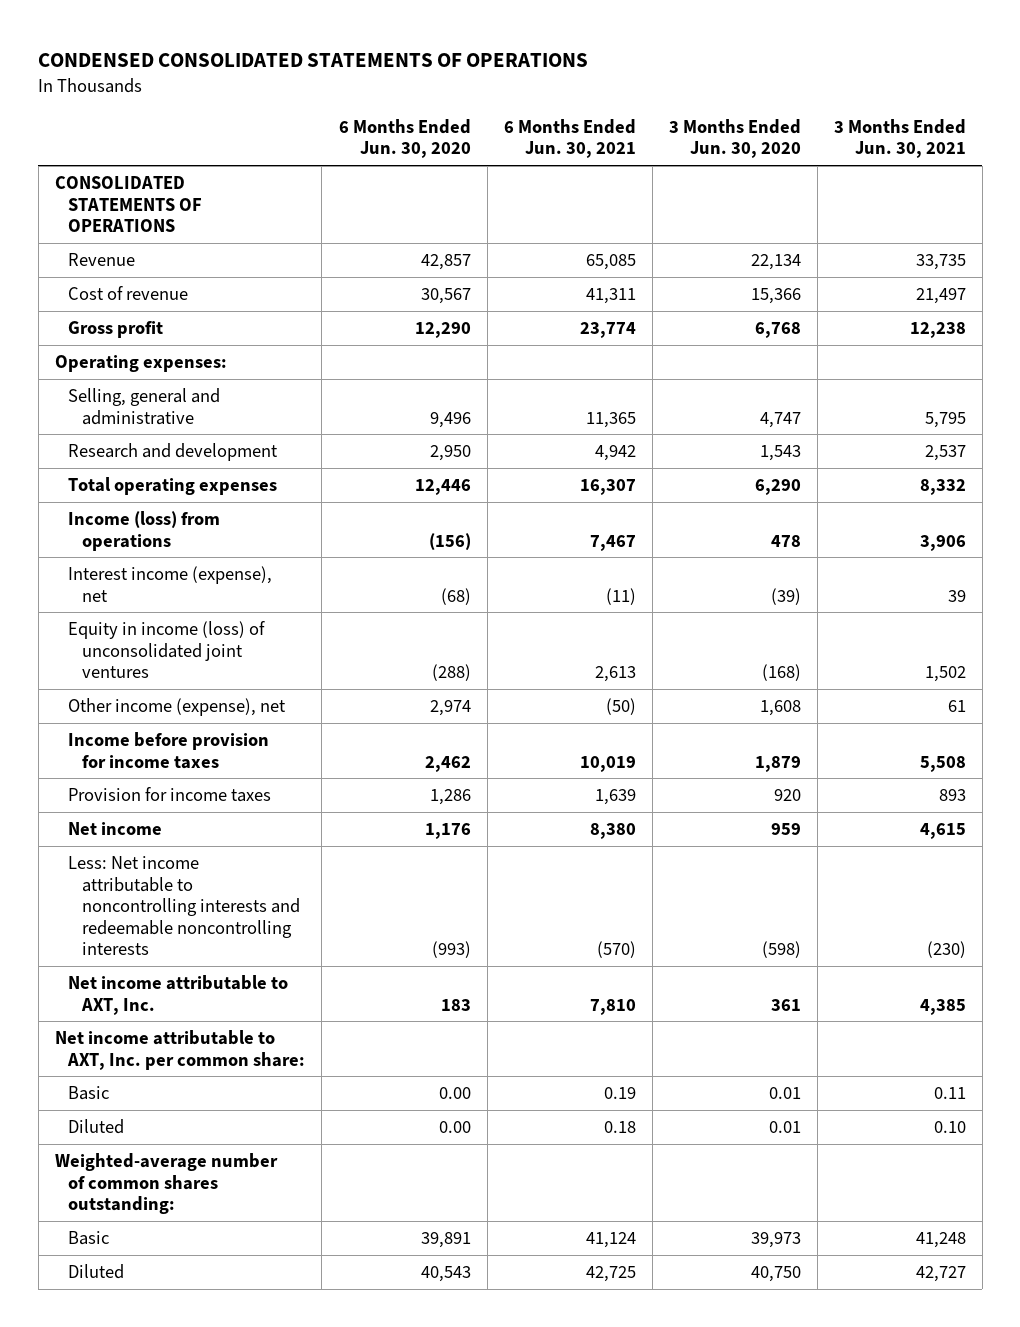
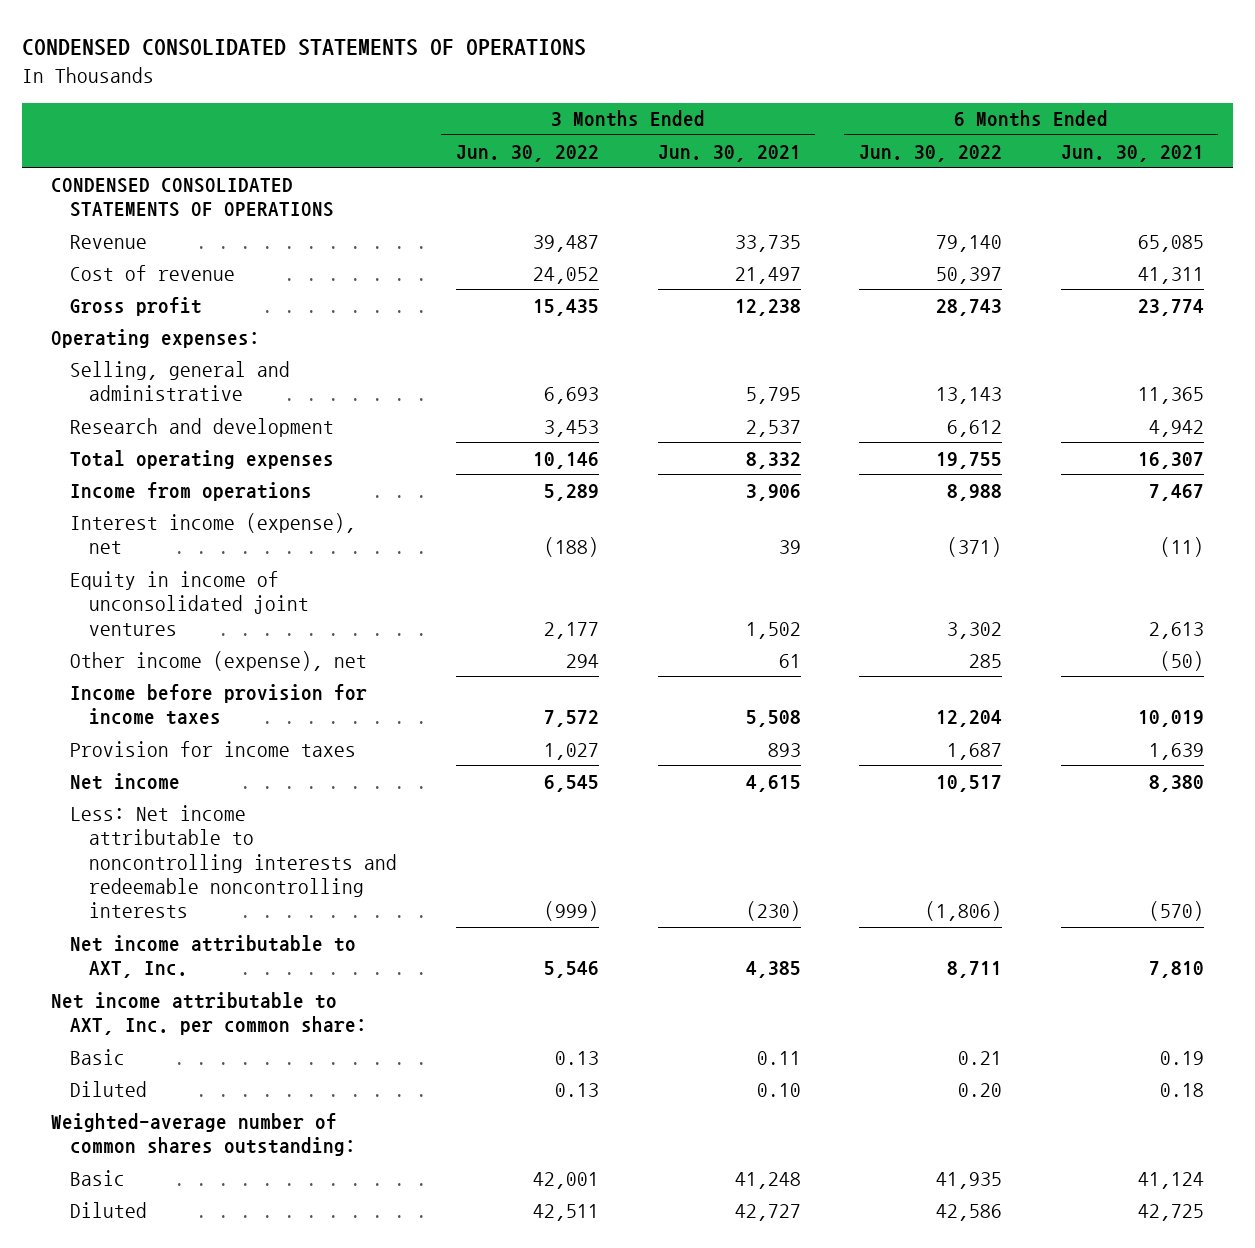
- | 6 Months Ended Jun. 30, 2020 | 6 Months Ended Jun. 30, 2021 | 3 Months Ended Jun. 30, 2020 | 3 Months Ended Jun. 30, 2021
+ | 3 Months Ended Jun. 30, 2022 | 3 Months Ended Jun. 30, 2021 | 6 Months Ended Jun. 30, 2022 | 6 Months Ended Jun. 30, 2021
- CONSOLIDATED STATEMENTS OF OPERATIONS
+ CONDENSED CONSOLIDATED STATEMENTS OF OPERATIONS
- Income (loss) from operations | (156) | 7,467 | 478 | 3,906
+ Income from operations | 5,289 | 3,906 | 8,988 | 7,467
- Equity in income (loss) of unconsolidated joint ventures | (288) | 2,613 | (168) | 1,502
+ Equity in income of unconsolidated joint ventures | 2,177 | 1,502 | 3,302 | 2,613

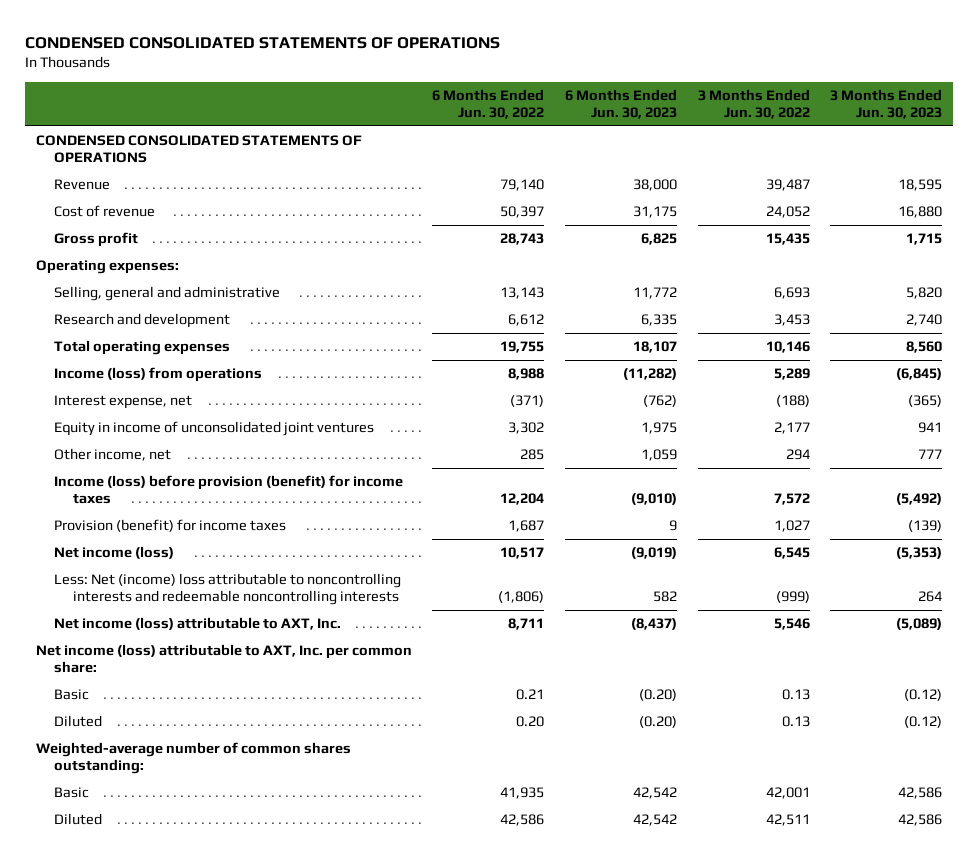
- | 3 Months Ended Jun. 30, 2022 | 3 Months Ended Jun. 30, 2021 | 6 Months Ended Jun. 30, 2022 | 6 Months Ended Jun. 30, 2021
+ | 6 Months Ended Jun. 30, 2022 | 6 Months Ended Jun. 30, 2023 | 3 Months Ended Jun. 30, 2022 | 3 Months Ended Jun. 30, 2023
- Income from operations | 5,289 | 3,906 | 8,988 | 7,467
- Interest income (expense), net | (188) | 39 | (371) | (11)
+ Income (loss) from operations | 8,988 | (11,282) | 5,289 | (6,845)
+ Interest expense, net | (371) | (762) | (188) | (365)
- Other income (expense), net | 294 | 61 | 285 | (50)
- Income before provision for income taxes | 7,572 | 5,508 | 12,204 | 10,019
- Provision for income taxes | 1,027 | 893 | 1,687 | 1,639
- Net income | 6,545 | 4,615 | 10,517 | 8,380
- Less: Net income attributable to noncontrolling interests and redeemable noncontrolling interests | (999) | (230) | (1,806) | (570)
- Net income attributable to AXT, Inc. | 5,546 | 4,385 | 8,711 | 7,810
- Net income attributable to AXT, Inc. per common share:
+ Other income, net | 285 | 1,059 | 294 | 777
+ Income (loss) before provision (benefit) for income taxes | 12,204 | (9,010) | 7,572 | (5,492)
+ Provision (benefit) for income taxes | 1,687 | 9 | 1,027 | (139)
+ Net income (loss) | 10,517 | (9,019) | 6,545 | (5,353)
+ Less: Net (income) loss attributable to noncontrolling interests and redeemable noncontrolling interests | (1,806) | 582 | (999) | 264
+ Net income (loss) attributable to AXT, Inc. | 8,711 | (8,437) | 5,546 | (5,089)
+ Net income (loss) attributable to AXT, Inc. per common share:

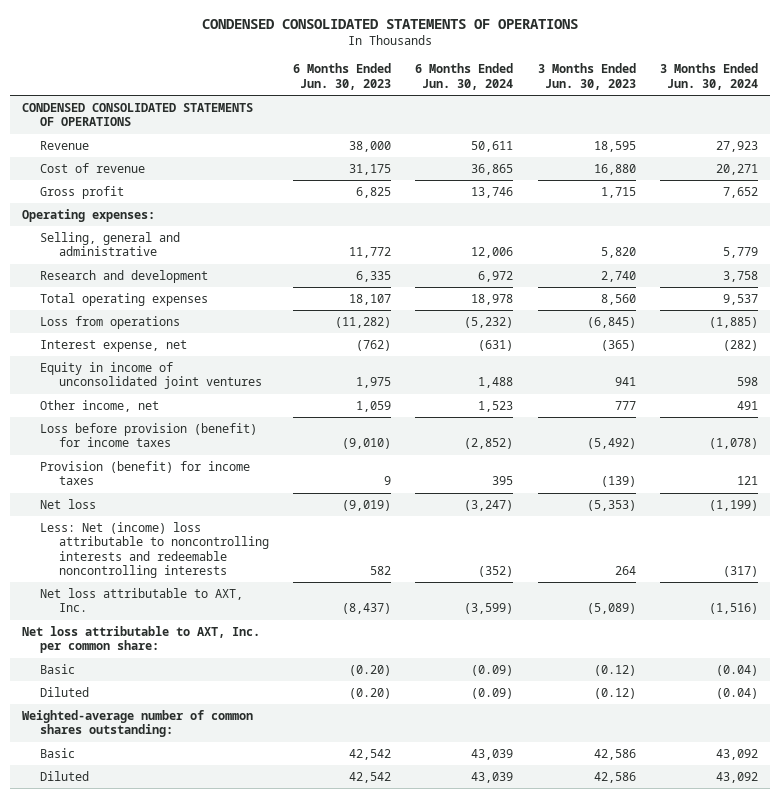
- | 6 Months Ended Jun. 30, 2022 | 6 Months Ended Jun. 30, 2023 | 3 Months Ended Jun. 30, 2022 | 3 Months Ended Jun. 30, 2023
+ | 6 Months Ended Jun. 30, 2023 | 6 Months Ended Jun. 30, 2024 | 3 Months Ended Jun. 30, 2023 | 3 Months Ended Jun. 30, 2024
- Income (loss) from operations | 8,988 | (11,282) | 5,289 | (6,845)
+ Loss from operations | (11,282) | (5,232) | (6,845) | (1,885)
- Income (loss) before provision (benefit) for income taxes | 12,204 | (9,010) | 7,572 | (5,492)
+ Loss before provision (benefit) for income taxes | (9,010) | (2,852) | (5,492) | (1,078)
- Net income (loss) | 10,517 | (9,019) | 6,545 | (5,353)
+ Net loss | (9,019) | (3,247) | (5,353) | (1,199)
- Net income (loss) attributable to AXT, Inc. | 8,711 | (8,437) | 5,546 | (5,089)
- Net income (loss) attributable to AXT, Inc. per common share:
+ Net loss attributable to AXT, Inc. | (8,437) | (3,599) | (5,089) | (1,516)
+ Net loss attributable to AXT, Inc. per common share:

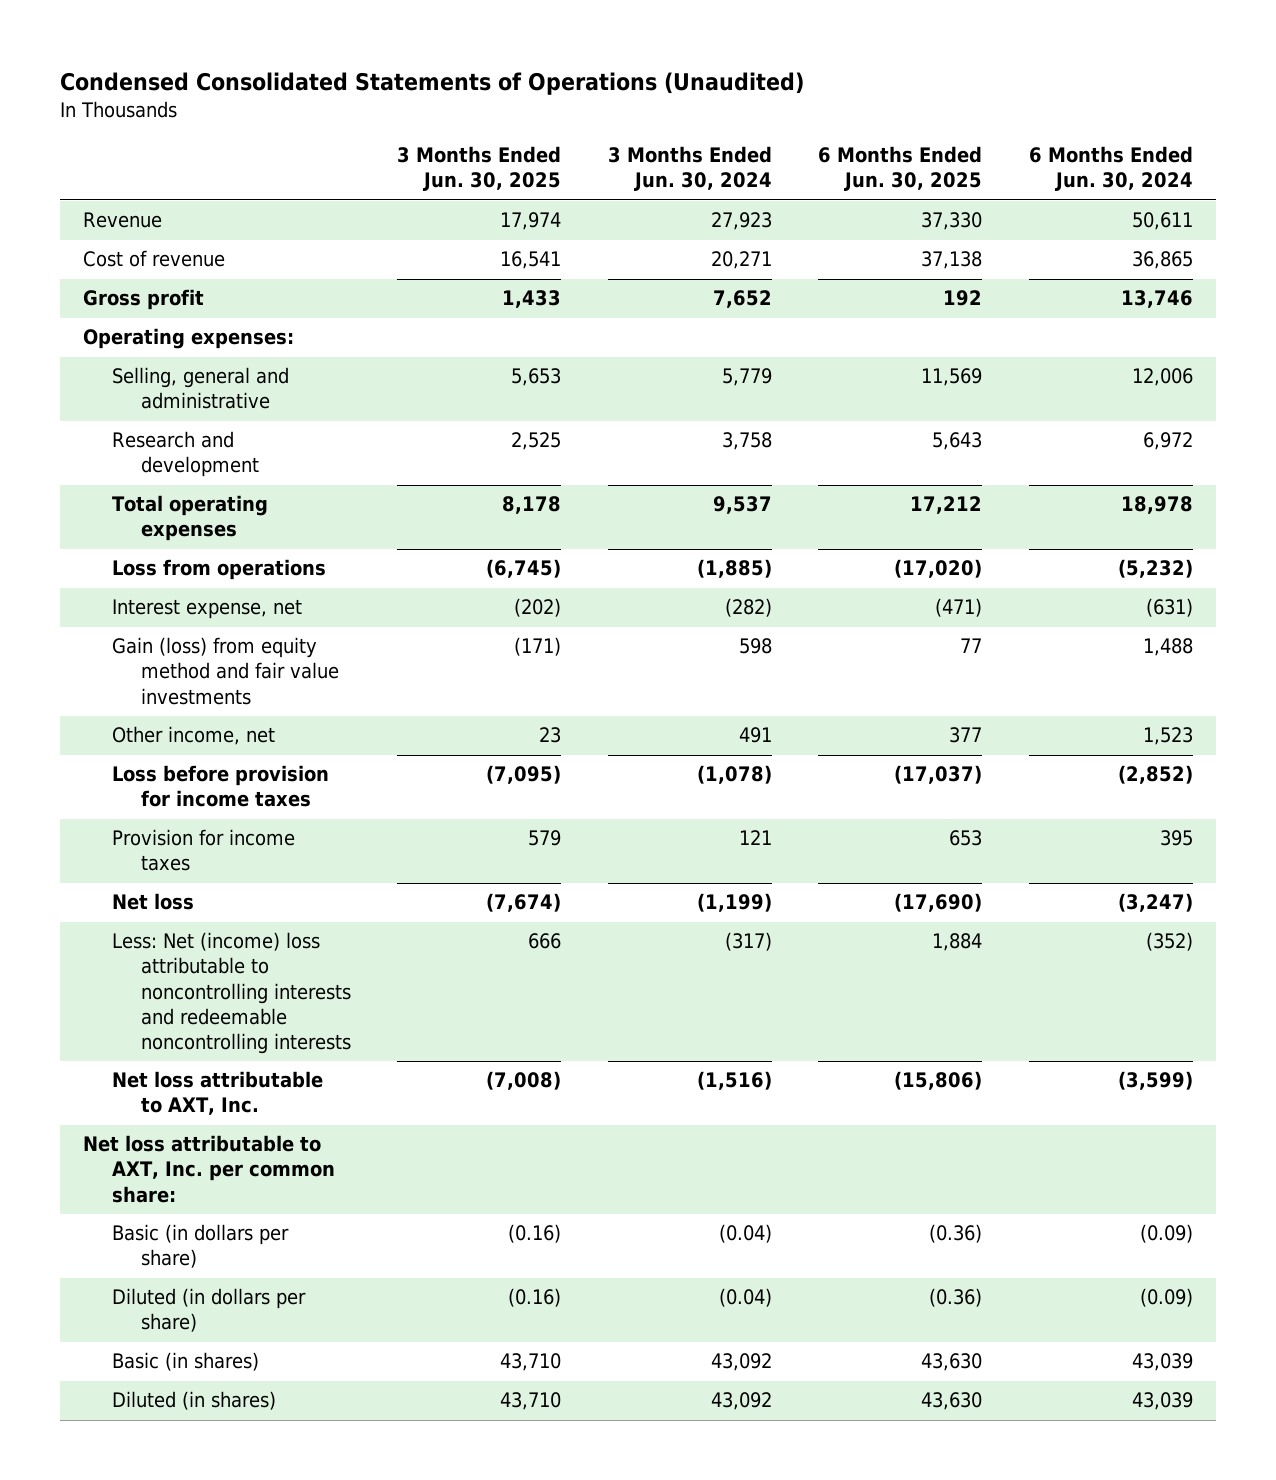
- CONDENSED CONSOLIDATED STATEMENTS OF OPERATIONS
+ Condensed Consolidated Statements of Operations (Unaudited)
- | 6 Months Ended Jun. 30, 2023 | 6 Months Ended Jun. 30, 2024 | 3 Months Ended Jun. 30, 2023 | 3 Months Ended Jun. 30, 2024
+ | 3 Months Ended Jun. 30, 2025 | 3 Months Ended Jun. 30, 2024 | 6 Months Ended Jun. 30, 2025 | 6 Months Ended Jun. 30, 2024
- CONDENSED CONSOLIDATED STATEMENTS OF OPERATIONS
- Equity in income of unconsolidated joint ventures | 1,975 | 1,488 | 941 | 598
+ Gain (loss) from equity method and fair value investments | (171) | 598 | 77 | 1,488
- Loss before provision (benefit) for income taxes | (9,010) | (2,852) | (5,492) | (1,078)
- Provision (benefit) for income taxes | 9 | 395 | (139) | 121
+ Loss before provision for income taxes | (7,095) | (1,078) | (17,037) | (2,852)
+ Provision for income taxes | 579 | 121 | 653 | 395
- Basic | (0.20) | (0.09) | (0.12) | (0.04)
- Diluted | (0.20) | (0.09) | (0.12) | (0.04)
- Weighted-average number of common shares outstanding:
- Basic | 42,542 | 43,039 | 42,586 | 43,092
- Diluted | 42,542 | 43,039 | 42,586 | 43,092
+ Basic (in dollars per share) | (0.16) | (0.04) | (0.36) | (0.09)
+ Diluted (in dollars per share) | (0.16) | (0.04) | (0.36) | (0.09)
+ Basic (in shares) | 43,710 | 43,092 | 43,630 | 43,039
+ Diluted (in shares) | 43,710 | 43,092 | 43,630 | 43,039

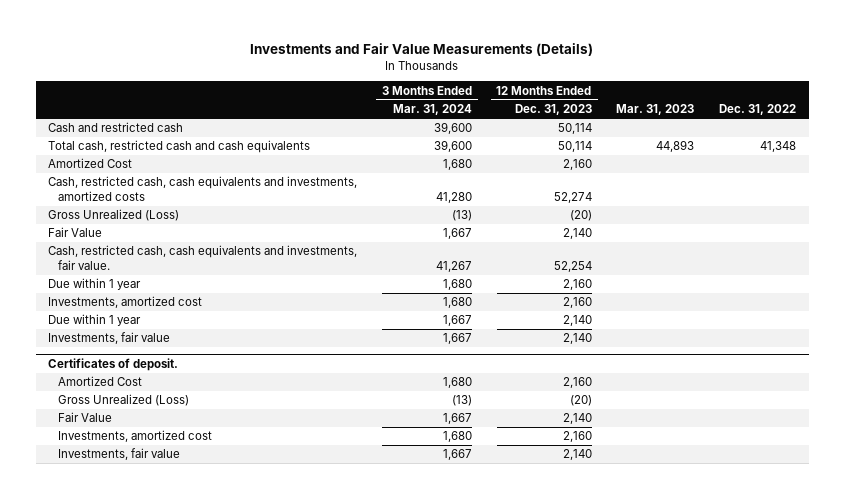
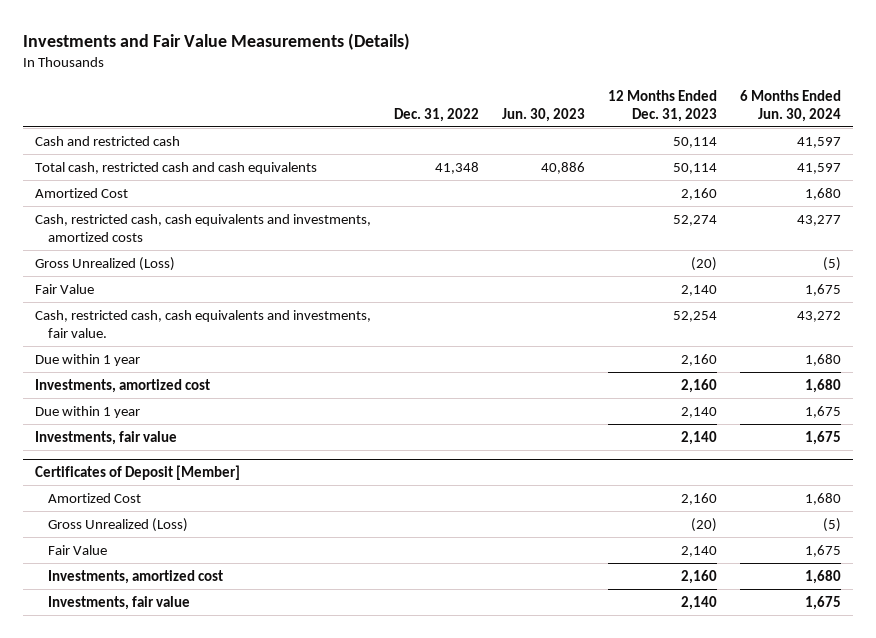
- | 3 Months Ended Mar. 31, 2024 | 12 Months Ended Dec. 31, 2023 | Mar. 31, 2023 | Dec. 31, 2022
+ | Dec. 31, 2022 | Jun. 30, 2023 | 12 Months Ended Dec. 31, 2023 | 6 Months Ended Jun. 30, 2024
- Certificates of deposit.
+ Certificates of Deposit [Member]

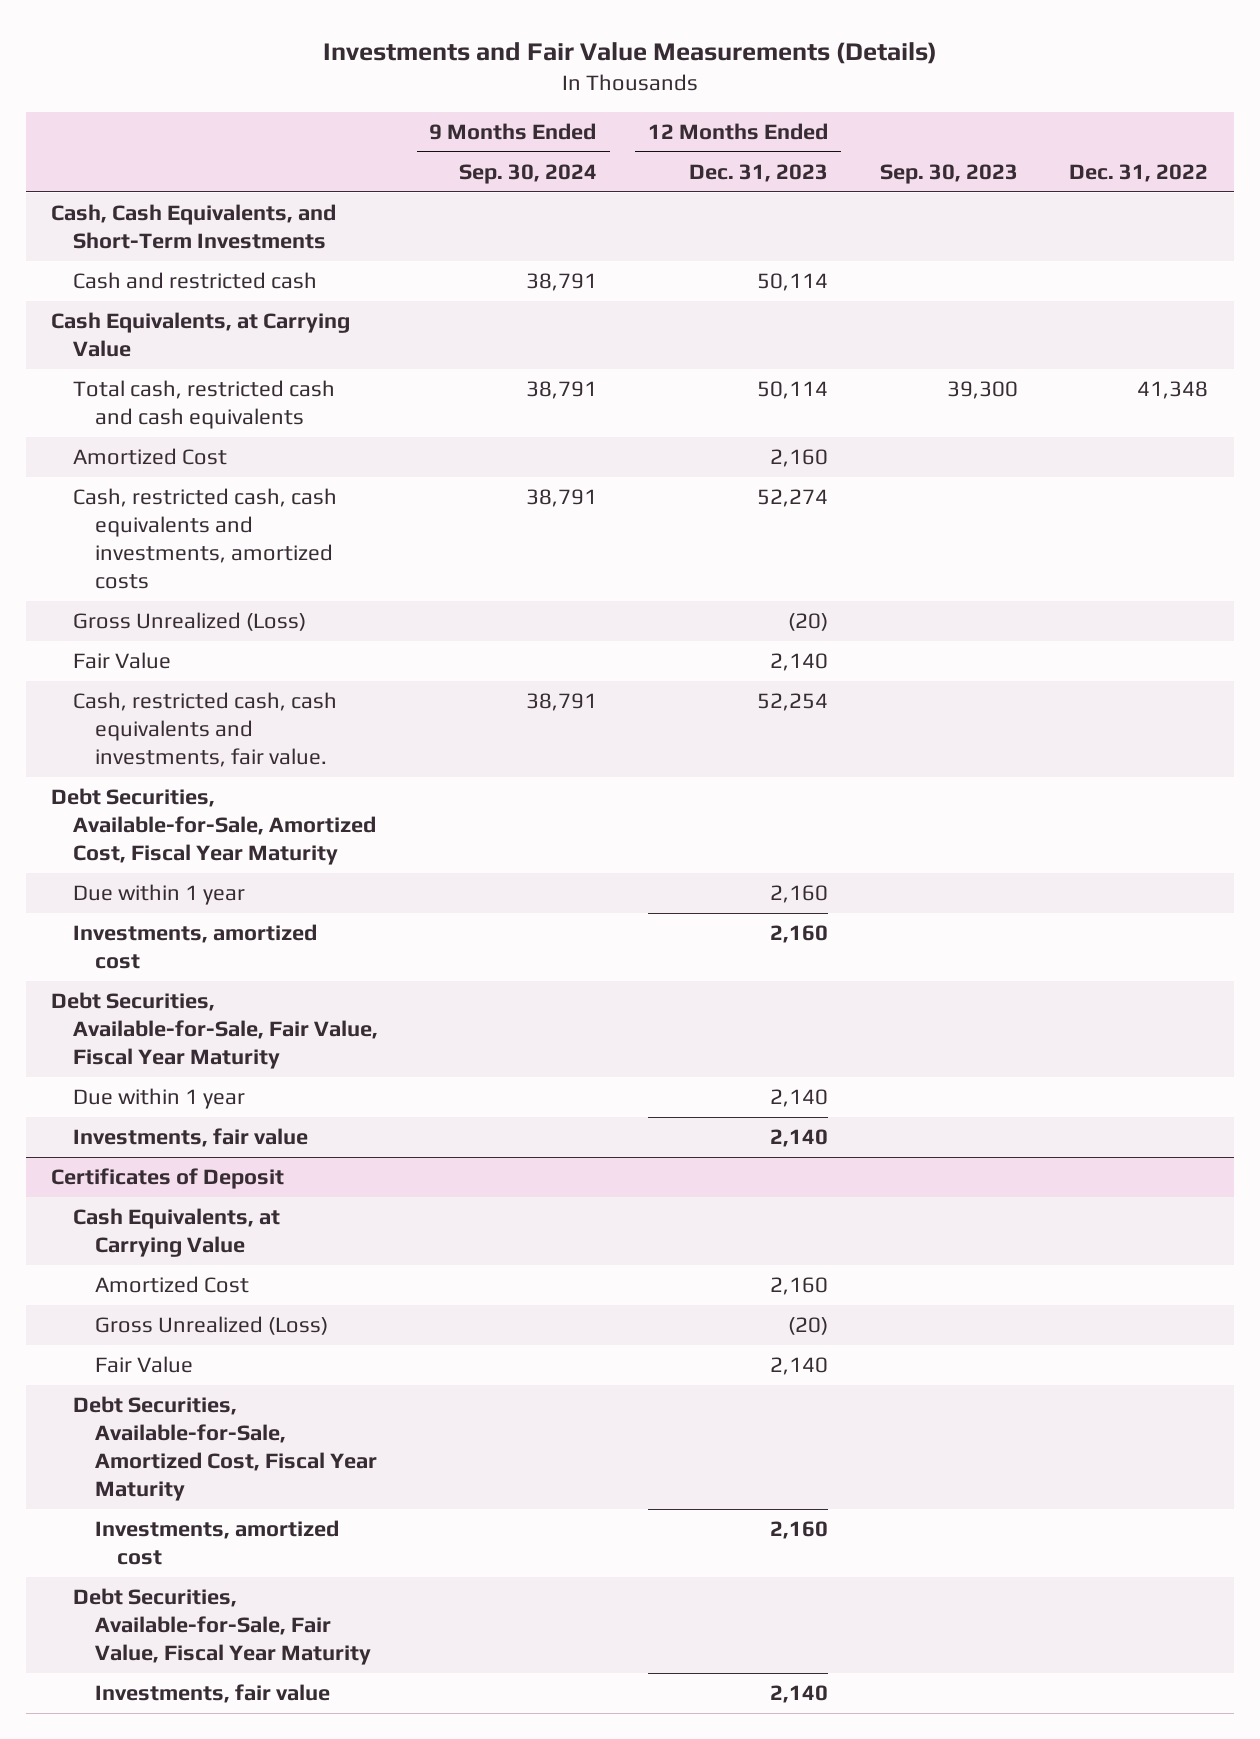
- | Dec. 31, 2022 | Jun. 30, 2023 | 12 Months Ended Dec. 31, 2023 | 6 Months Ended Jun. 30, 2024
+ | 9 Months Ended Sep. 30, 2024 | 12 Months Ended Dec. 31, 2023 | Sep. 30, 2023 | Dec. 31, 2022
+ Cash, Cash Equivalents, and Short-Term Investments
+ Cash Equivalents, at Carrying Value
+ Debt Securities, Available-for-Sale, Amortized Cost, Fiscal Year Maturity
+ Debt Securities, Available-for-Sale, Fair Value, Fiscal Year Maturity
- Certificates of Deposit [Member]
+ Certificates of Deposit
+ Cash Equivalents, at Carrying Value
+ Debt Securities, Available-for-Sale, Amortized Cost, Fiscal Year Maturity
+ Debt Securities, Available-for-Sale, Fair Value, Fiscal Year Maturity

